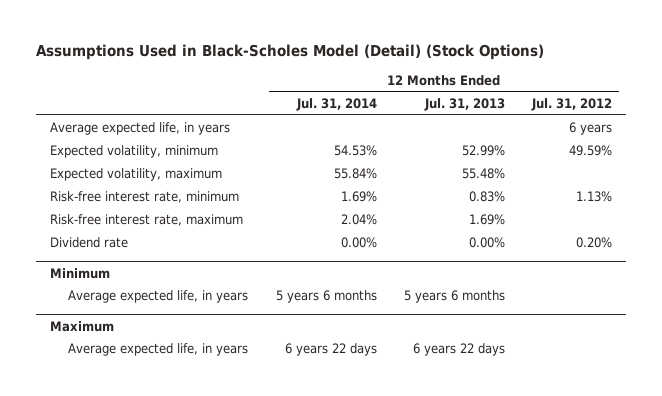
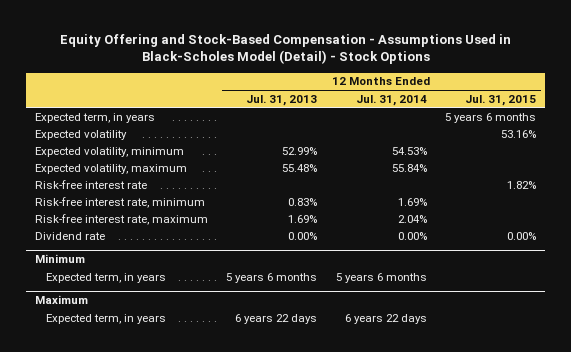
- Assumptions Used in Black-Scholes Model (Detail) (Stock Options)
+ Equity Offering and Stock-Based Compensation - Assumptions Used in Black-Scholes Model (Detail) - Stock Options
- | 12 Months Ended Jul. 31, 2014 | 12 Months Ended Jul. 31, 2013 | 12 Months Ended Jul. 31, 2012
+ | 12 Months Ended Jul. 31, 2013 | 12 Months Ended Jul. 31, 2014 | 12 Months Ended Jul. 31, 2015
- Average expected life, in years | | | 6 years
+ Expected term, in years | | | 5 years 6 months
+ Expected volatility | | | 53.16%
+ Risk-free interest rate | | | 1.82%
@ Minimum
- Average expected life, in years | 5 years 6 months | 5 years 6 months |
+ Expected term, in years | 5 years 6 months | 5 years 6 months |
@ Maximum
- Average expected life, in years | 6 years 22 days | 6 years 22 days |
+ Expected term, in years | 6 years 22 days | 6 years 22 days |

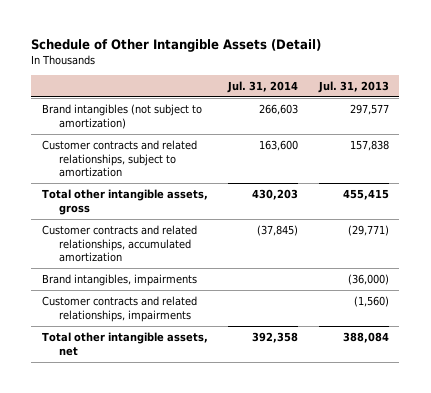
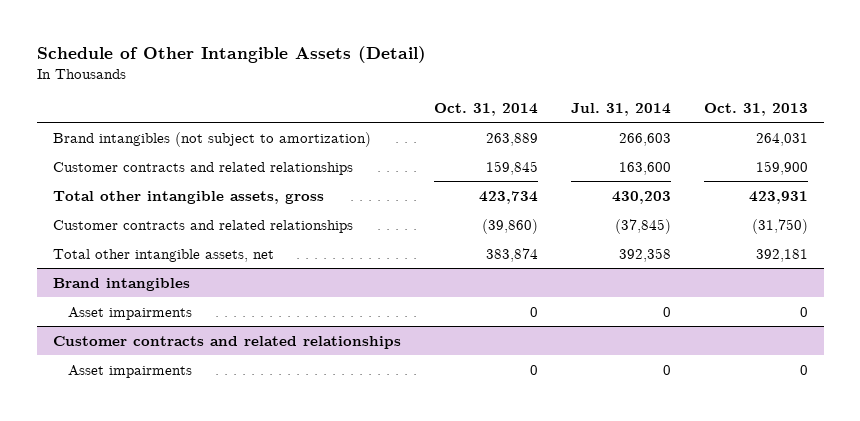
- | Jul. 31, 2014 | Jul. 31, 2013
+ | Oct. 31, 2014 | Jul. 31, 2014 | Oct. 31, 2013
- Customer contracts and related relationships, subject to amortization | 163,600 | 157,838
+ Customer contracts and related relationships | 159,845 | 163,600 | 159,900
- Customer contracts and related relationships, accumulated amortization | (37,845) | (29,771)
- Brand intangibles, impairments | | (36,000)
- Customer contracts and related relationships, impairments | | (1,560)
+ Customer contracts and related relationships | (39,860) | (37,845) | (31,750)
+ Brand intangibles
+ Asset impairments | 0 | 0 | 0
+ Customer contracts and related relationships
+ Asset impairments | 0 | 0 | 0

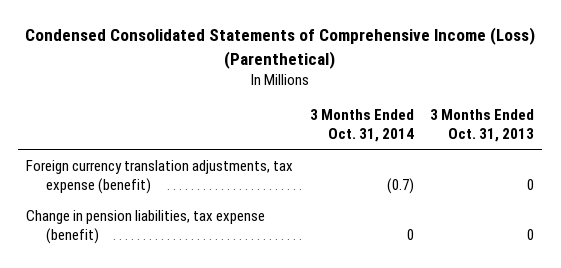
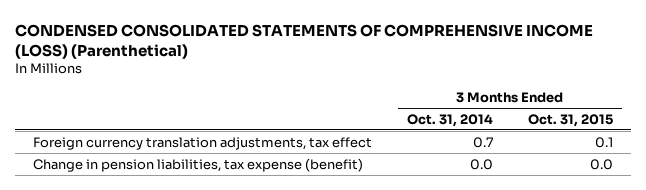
- Condensed Consolidated Statements of Comprehensive Income (Loss) (Parenthetical)
+ CONDENSED CONSOLIDATED STATEMENTS OF COMPREHENSIVE INCOME (LOSS) (Parenthetical)
- | 3 Months Ended Oct. 31, 2014 | 3 Months Ended Oct. 31, 2013
+ | 3 Months Ended Oct. 31, 2014 | 3 Months Ended Oct. 31, 2015
- Foreign currency translation adjustments, tax expense (benefit) | (0.7) | 0
- Change in pension liabilities, tax expense (benefit) | 0 | 0
+ Foreign currency translation adjustments, tax effect | 0.7 | 0.1
+ Change in pension liabilities, tax expense (benefit) | 0.0 | 0.0

